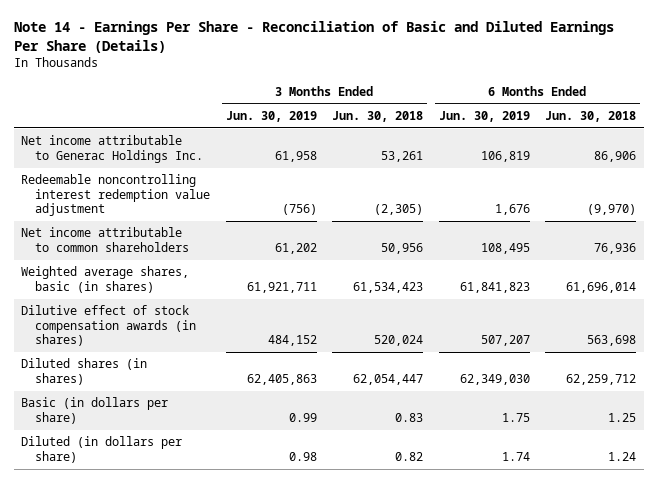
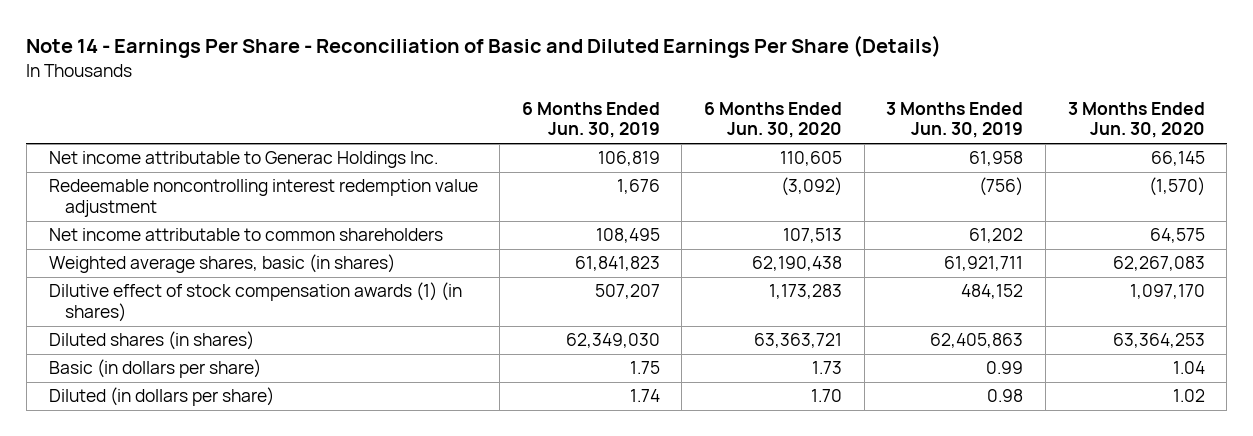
- | 3 Months Ended Jun. 30, 2019 | 3 Months Ended Jun. 30, 2018 | 6 Months Ended Jun. 30, 2019 | 6 Months Ended Jun. 30, 2018
+ | 6 Months Ended Jun. 30, 2019 | 6 Months Ended Jun. 30, 2020 | 3 Months Ended Jun. 30, 2019 | 3 Months Ended Jun. 30, 2020
- Dilutive effect of stock compensation awards (in shares) | 484,152 | 520,024 | 507,207 | 563,698
+ Dilutive effect of stock compensation awards (1) (in shares) | 507,207 | 1,173,283 | 484,152 | 1,097,170

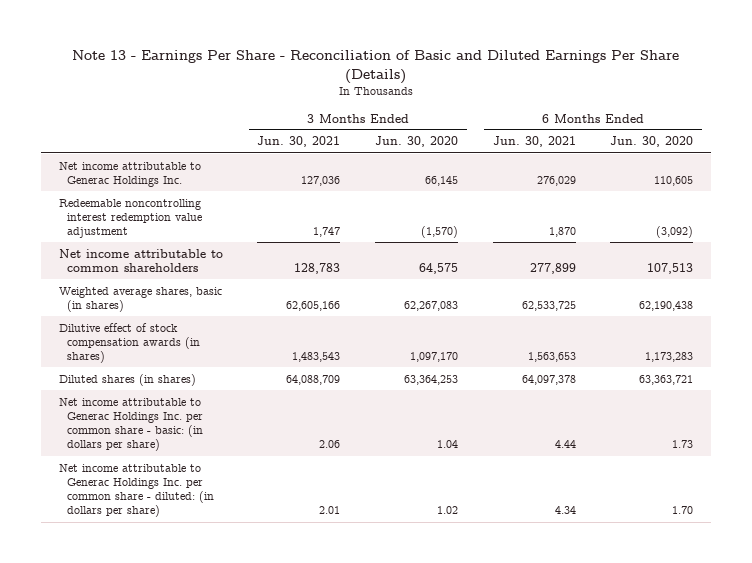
- Note 14 - Earnings Per Share - Reconciliation of Basic and Diluted Earnings Per Share (Details)
+ Note 13 - Earnings Per Share - Reconciliation of Basic and Diluted Earnings Per Share (Details)
- | 6 Months Ended Jun. 30, 2019 | 6 Months Ended Jun. 30, 2020 | 3 Months Ended Jun. 30, 2019 | 3 Months Ended Jun. 30, 2020
+ | 3 Months Ended Jun. 30, 2021 | 3 Months Ended Jun. 30, 2020 | 6 Months Ended Jun. 30, 2021 | 6 Months Ended Jun. 30, 2020
- Dilutive effect of stock compensation awards (1) (in shares) | 507,207 | 1,173,283 | 484,152 | 1,097,170
+ Dilutive effect of stock compensation awards (in shares) | 1,483,543 | 1,097,170 | 1,563,653 | 1,173,283
- Basic (in dollars per share) | 1.75 | 1.73 | 0.99 | 1.04
- Diluted (in dollars per share) | 1.74 | 1.70 | 0.98 | 1.02
+ Net income attributable to Generac Holdings Inc. per common share - basic: (in dollars per share) | 2.06 | 1.04 | 4.44 | 1.73
+ Net income attributable to Generac Holdings Inc. per common share - diluted: (in dollars per share) | 2.01 | 1.02 | 4.34 | 1.70

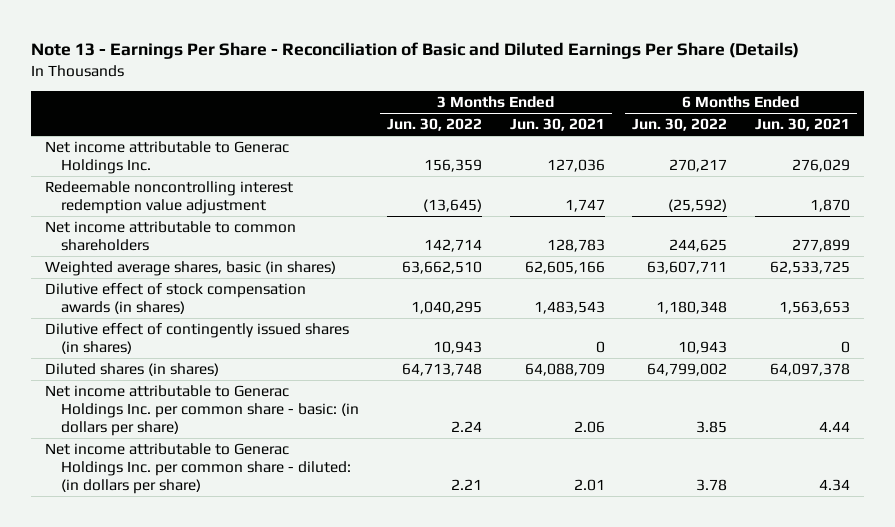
- | 3 Months Ended Jun. 30, 2021 | 3 Months Ended Jun. 30, 2020 | 6 Months Ended Jun. 30, 2021 | 6 Months Ended Jun. 30, 2020
+ | 3 Months Ended Jun. 30, 2022 | 3 Months Ended Jun. 30, 2021 | 6 Months Ended Jun. 30, 2022 | 6 Months Ended Jun. 30, 2021
+ Dilutive effect of contingently issued shares (in shares) | 10,943 | 0 | 10,943 | 0

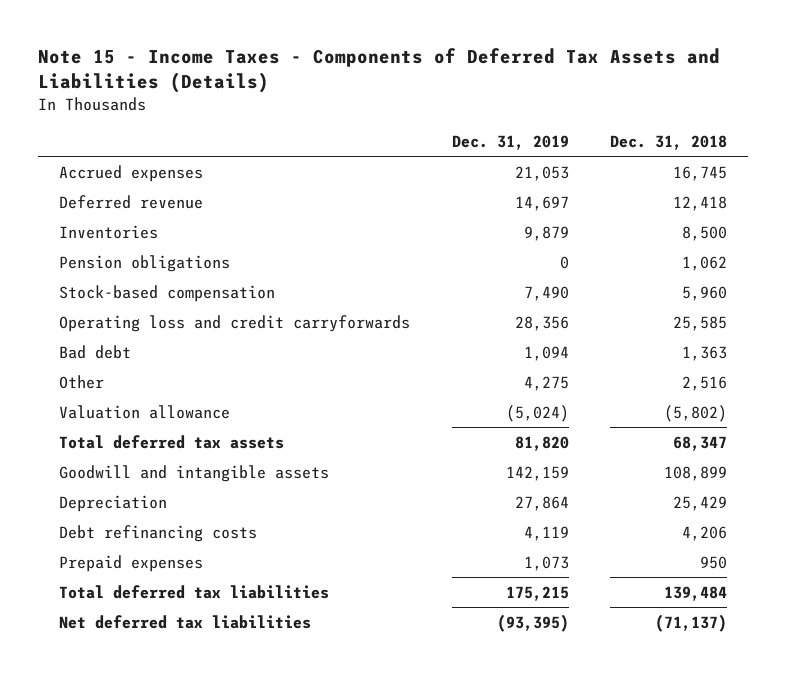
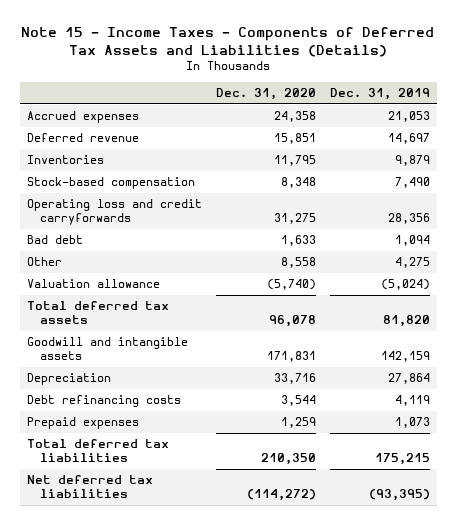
- | Dec. 31, 2019 | Dec. 31, 2018
+ | Dec. 31, 2020 | Dec. 31, 2019
- Pension obligations | 0 | 1,062

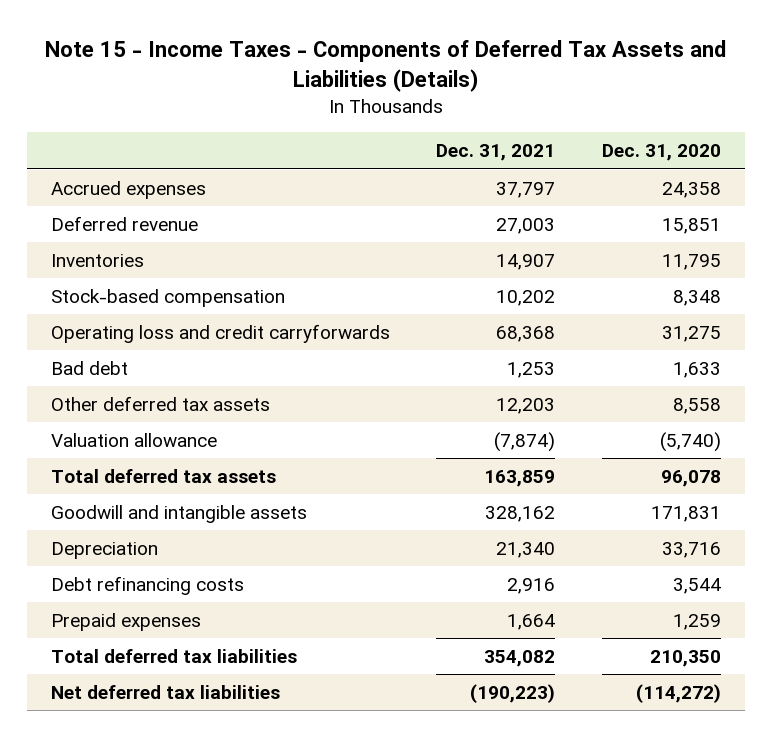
- | Dec. 31, 2020 | Dec. 31, 2019
+ | Dec. 31, 2021 | Dec. 31, 2020
- Other | 8,558 | 4,275
+ Other deferred tax assets | 12,203 | 8,558

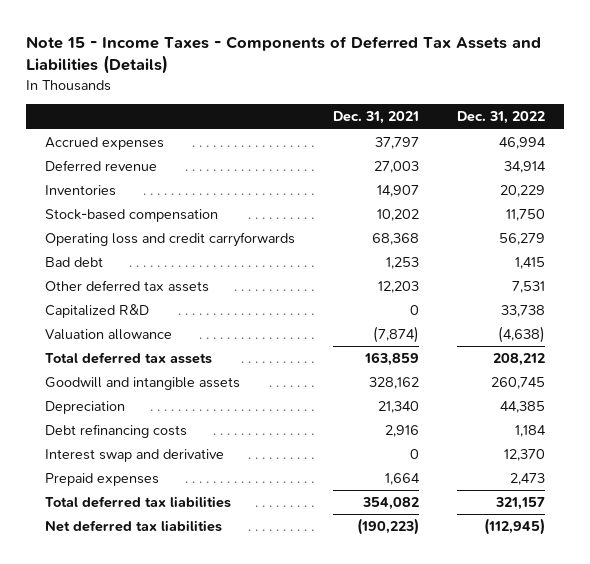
- | Dec. 31, 2021 | Dec. 31, 2020
+ | Dec. 31, 2021 | Dec. 31, 2022
+ Capitalized R&D | 0 | 33,738
+ Interest swap and derivative | 0 | 12,370

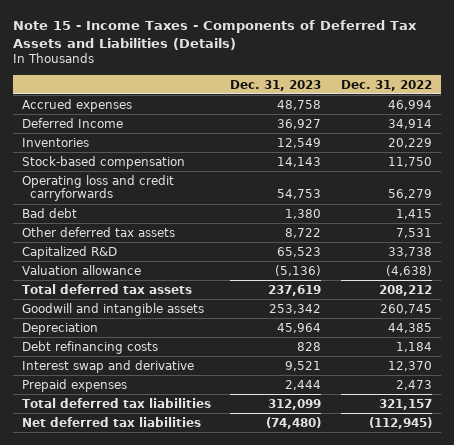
- | Dec. 31, 2021 | Dec. 31, 2022
+ | Dec. 31, 2023 | Dec. 31, 2022
- Deferred revenue | 27,003 | 34,914
+ Deferred Income | 36,927 | 34,914

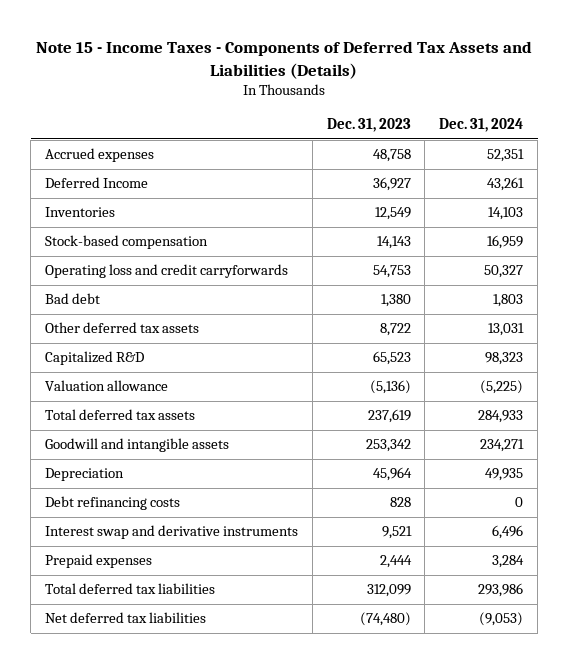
- | Dec. 31, 2023 | Dec. 31, 2022
+ | Dec. 31, 2023 | Dec. 31, 2024
- Interest swap and derivative | 9,521 | 12,370
+ Interest swap and derivative instruments | 9,521 | 6,496

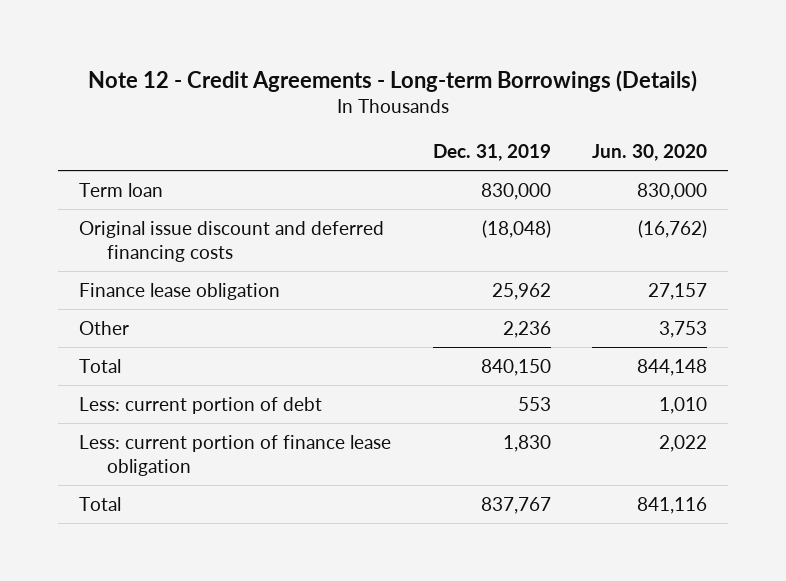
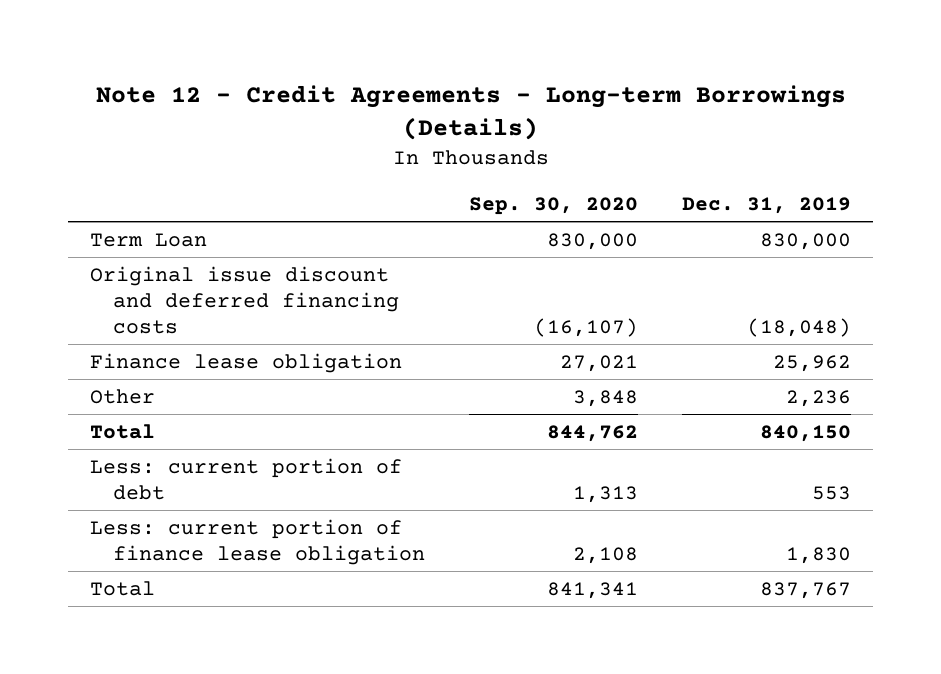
- | Dec. 31, 2019 | Jun. 30, 2020
+ | Sep. 30, 2020 | Dec. 31, 2019
- Term loan | 830,000 | 830,000
+ Term Loan | 830,000 | 830,000

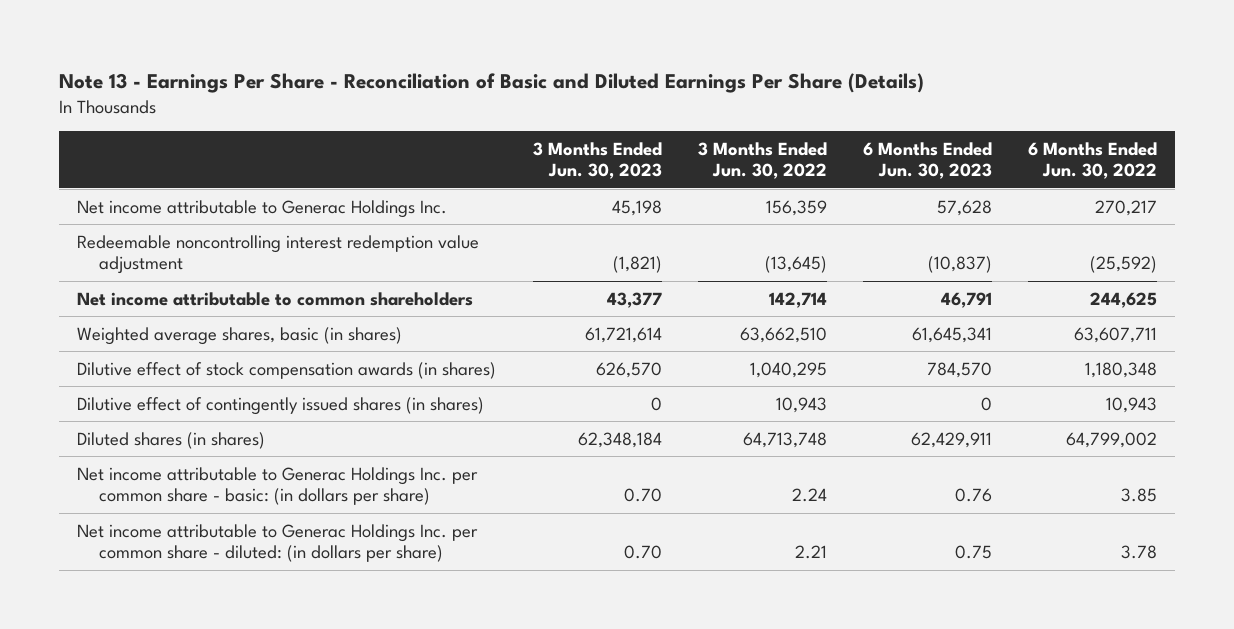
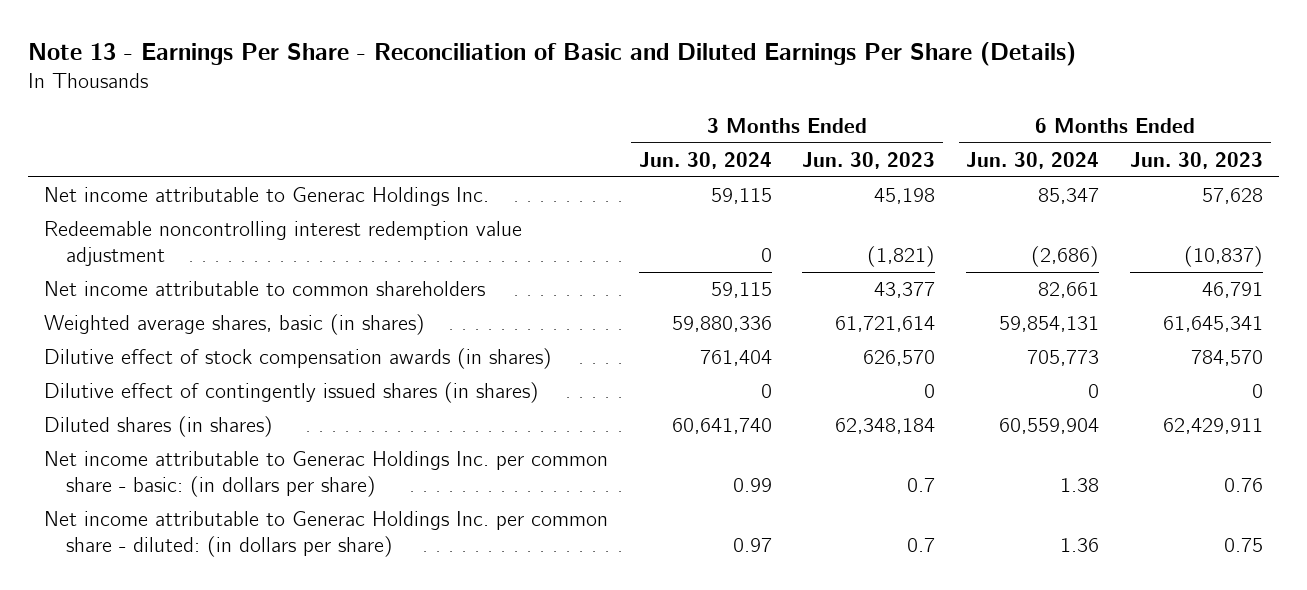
- | 3 Months Ended Jun. 30, 2023 | 3 Months Ended Jun. 30, 2022 | 6 Months Ended Jun. 30, 2023 | 6 Months Ended Jun. 30, 2022
+ | 3 Months Ended Jun. 30, 2024 | 3 Months Ended Jun. 30, 2023 | 6 Months Ended Jun. 30, 2024 | 6 Months Ended Jun. 30, 2023
- Net income attributable to Generac Holdings Inc. per common share - basic: (in dollars per share) | 0.70 | 2.24 | 0.76 | 3.85
- Net income attributable to Generac Holdings Inc. per common share - diluted: (in dollars per share) | 0.70 | 2.21 | 0.75 | 3.78
+ Net income attributable to Generac Holdings Inc. per common share - basic: (in dollars per share) | 0.99 | 0.7 | 1.38 | 0.76
+ Net income attributable to Generac Holdings Inc. per common share - diluted: (in dollars per share) | 0.97 | 0.7 | 1.36 | 0.75

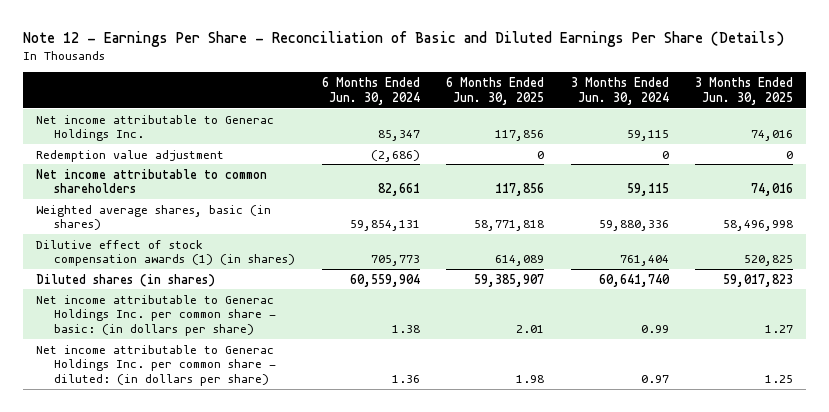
- Note 13 - Earnings Per Share - Reconciliation of Basic and Diluted Earnings Per Share (Details)
+ Note 12 - Earnings Per Share - Reconciliation of Basic and Diluted Earnings Per Share (Details)
- | 3 Months Ended Jun. 30, 2024 | 3 Months Ended Jun. 30, 2023 | 6 Months Ended Jun. 30, 2024 | 6 Months Ended Jun. 30, 2023
+ | 6 Months Ended Jun. 30, 2024 | 6 Months Ended Jun. 30, 2025 | 3 Months Ended Jun. 30, 2024 | 3 Months Ended Jun. 30, 2025
- Redeemable noncontrolling interest redemption value adjustment | 0 | (1,821) | (2,686) | (10,837)
+ Redemption value adjustment | (2,686) | 0 | 0 | 0
- Dilutive effect of stock compensation awards (in shares) | 761,404 | 626,570 | 705,773 | 784,570
- Dilutive effect of contingently issued shares (in shares) | 0 | 0 | 0 | 0
+ Dilutive effect of stock compensation awards (1) (in shares) | 705,773 | 614,089 | 761,404 | 520,825

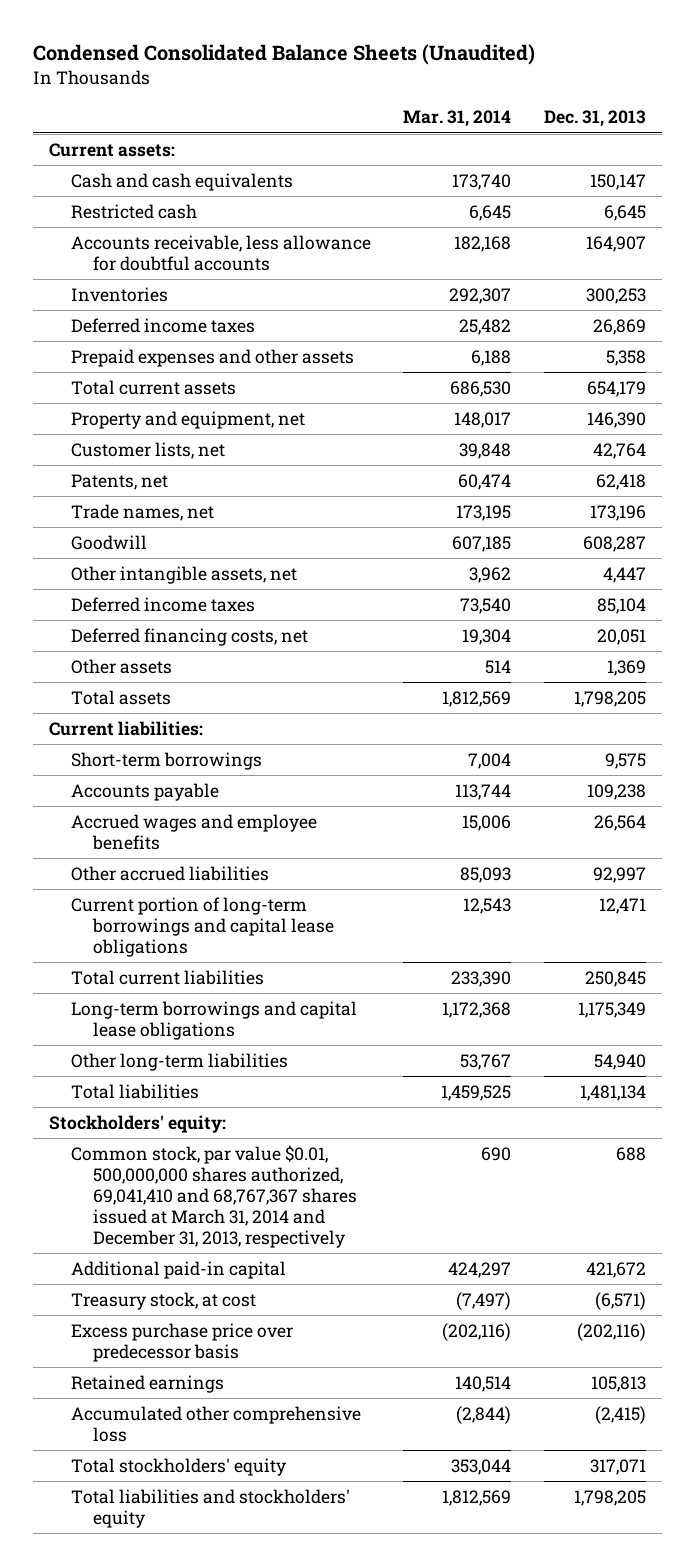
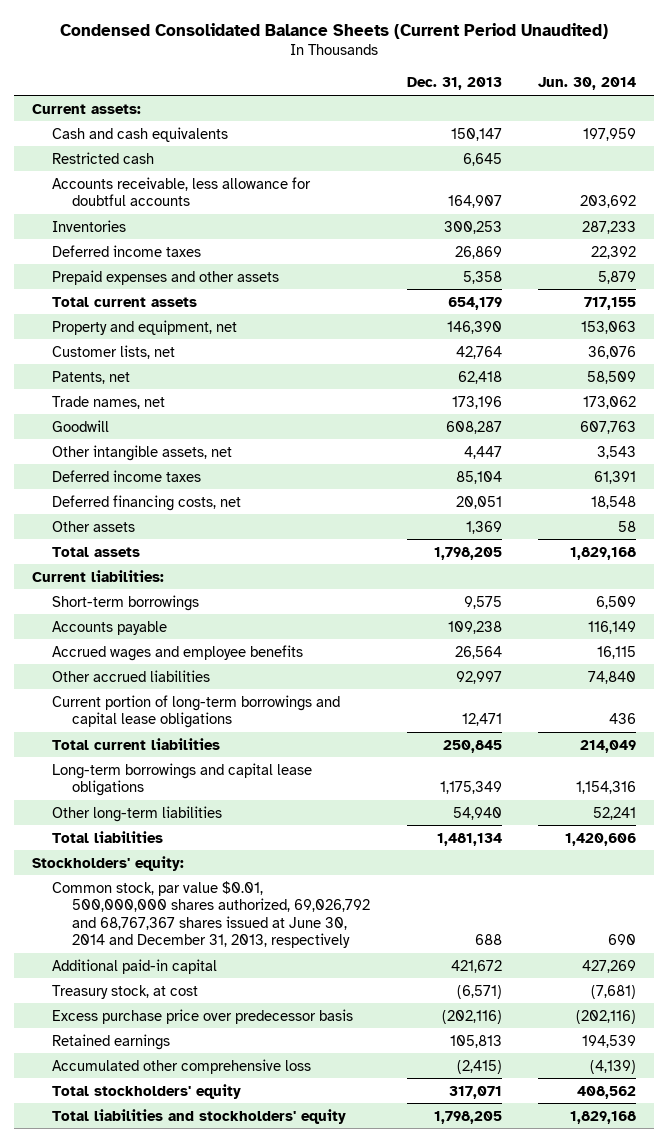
- Condensed Consolidated Balance Sheets (Unaudited)
+ Condensed Consolidated Balance Sheets (Current Period Unaudited)
- | Mar. 31, 2014 | Dec. 31, 2013
+ | Dec. 31, 2013 | Jun. 30, 2014
- Common stock, par value $0.01, 500,000,000 shares authorized, 69,041,410 and 68,767,367 shares issued at March 31, 2014 and December 31, 2013, respectively | 690 | 688
+ Common stock, par value $0.01, 500,000,000 shares authorized, 69,026,792 and 68,767,367 shares issued at June 30, 2014 and December 31, 2013, respectively | 688 | 690

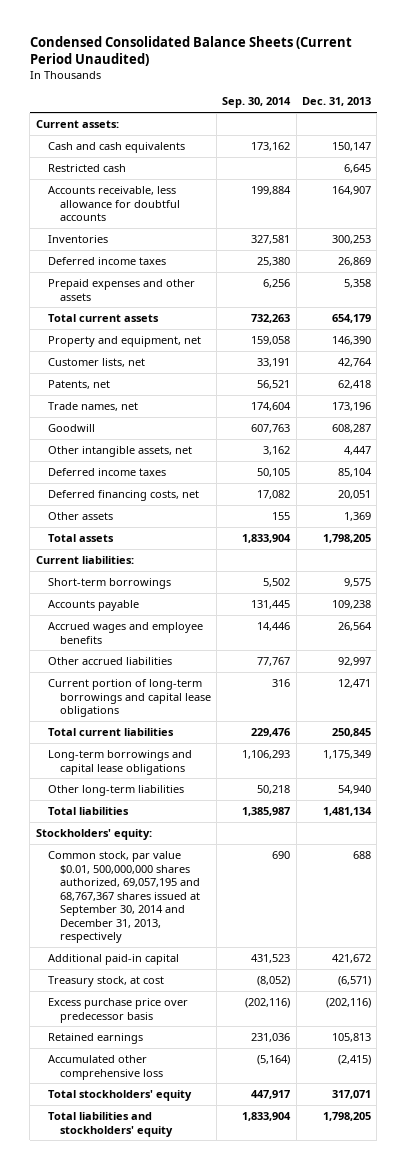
- | Dec. 31, 2013 | Jun. 30, 2014
+ | Sep. 30, 2014 | Dec. 31, 2013
- Common stock, par value $0.01, 500,000,000 shares authorized, 69,026,792 and 68,767,367 shares issued at June 30, 2014 and December 31, 2013, respectively | 688 | 690
+ Common stock, par value $0.01, 500,000,000 shares authorized, 69,057,195 and 68,767,367 shares issued at September 30, 2014 and December 31, 2013, respectively | 690 | 688

